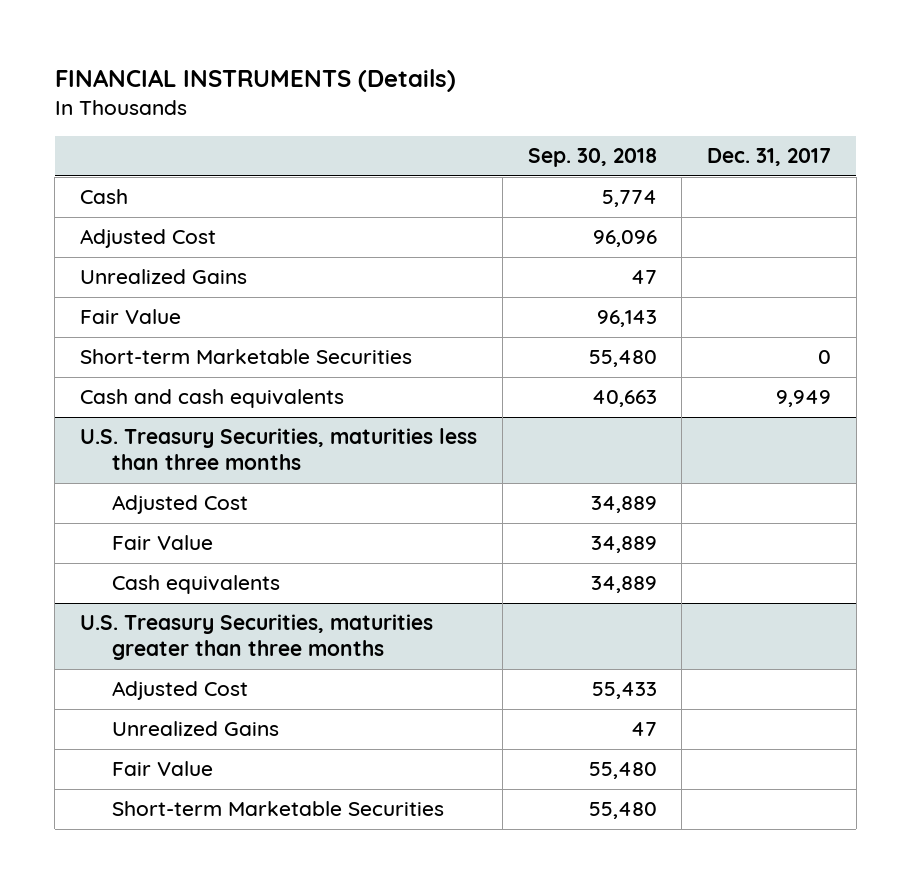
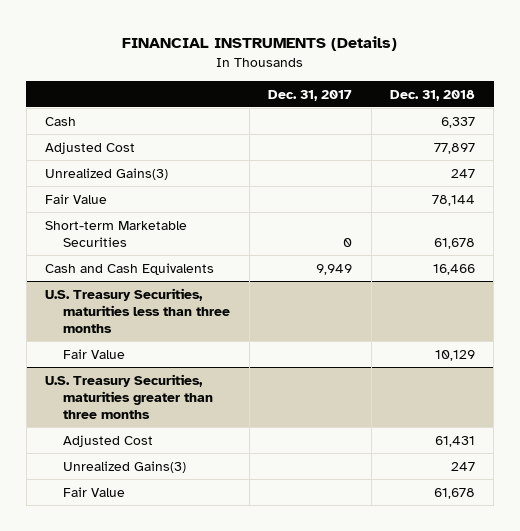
- | Sep. 30, 2018 | Dec. 31, 2017
+ | Dec. 31, 2017 | Dec. 31, 2018
- Unrealized Gains | 47 |
+ Unrealized Gains(3) | | 247
- Cash and cash equivalents | 40,663 | 9,949
+ Cash and Cash Equivalents | 9,949 | 16,466
@ U.S. Treasury Securities, maturities less than three months
- Adjusted Cost | 34,889 |
- Cash equivalents | 34,889 |
@ U.S. Treasury Securities, maturities greater than three months
- Unrealized Gains | 47 |
+ Unrealized Gains(3) | | 247
- Short-term Marketable Securities | 55,480 |

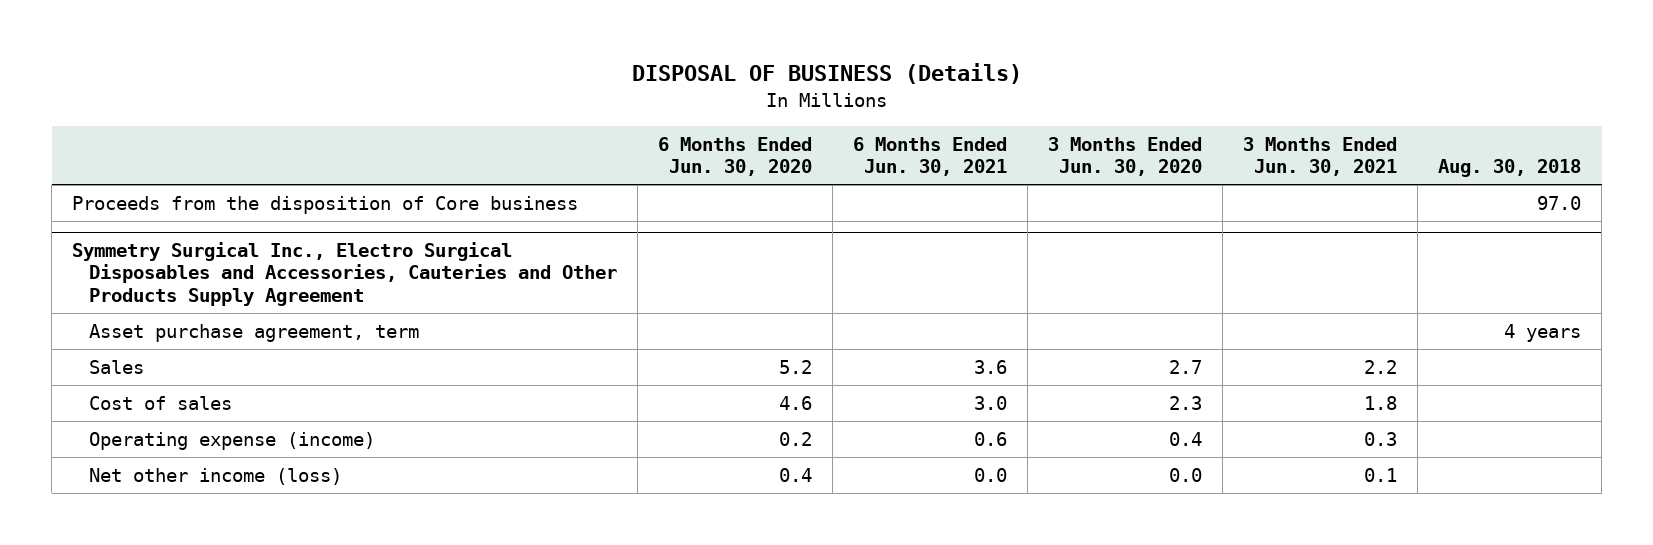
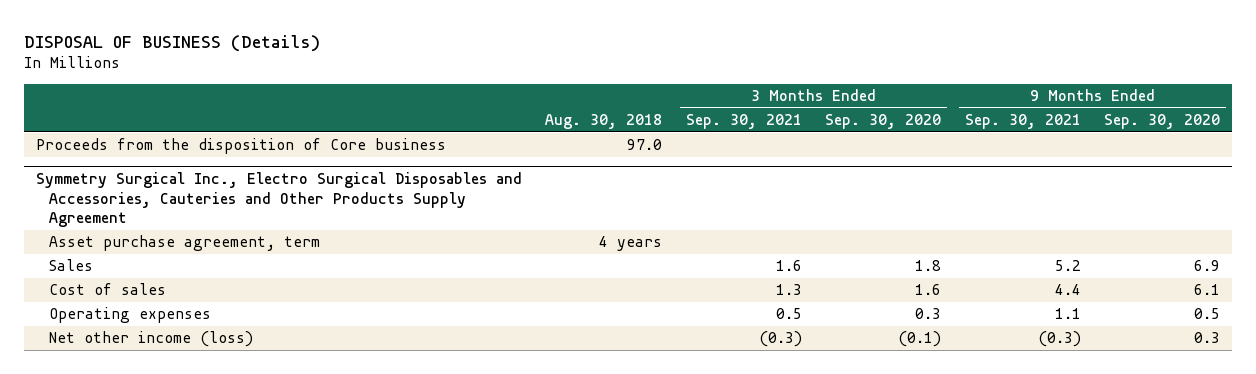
- | 6 Months Ended Jun. 30, 2020 | 6 Months Ended Jun. 30, 2021 | 3 Months Ended Jun. 30, 2020 | 3 Months Ended Jun. 30, 2021 | Aug. 30, 2018
+ | Aug. 30, 2018 | 3 Months Ended Sep. 30, 2021 | 3 Months Ended Sep. 30, 2020 | 9 Months Ended Sep. 30, 2021 | 9 Months Ended Sep. 30, 2020
@ Symmetry Surgical Inc., Electro Surgical Disposables and Accessories, Cauteries and Other Products Supply Agreement
- Operating expense (income) | 0.2 | 0.6 | 0.4 | 0.3 |
+ Operating expenses | | 0.5 | 0.3 | 1.1 | 0.5

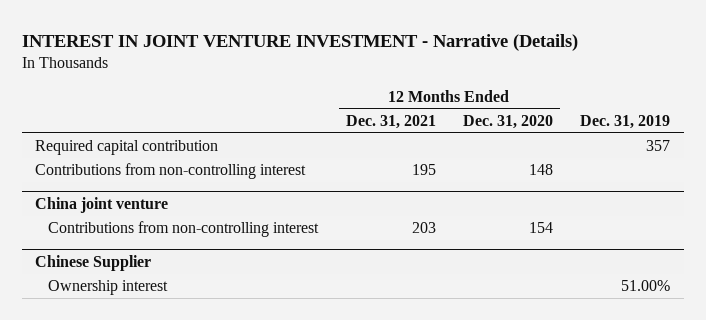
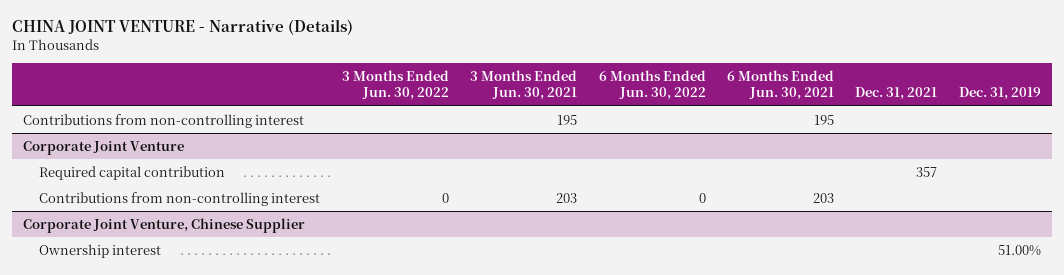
- INTEREST IN JOINT VENTURE INVESTMENT - Narrative (Details)
+ CHINA JOINT VENTURE - Narrative (Details)
- | 12 Months Ended Dec. 31, 2021 | 12 Months Ended Dec. 31, 2020 | Dec. 31, 2019
+ | 3 Months Ended Jun. 30, 2022 | 3 Months Ended Jun. 30, 2021 | 6 Months Ended Jun. 30, 2022 | 6 Months Ended Jun. 30, 2021 | Dec. 31, 2021 | Dec. 31, 2019
- Required capital contribution | | | 357
- China joint venture
+ Corporate Joint Venture
+ Required capital contribution | | | | | 357 |
- Chinese Supplier
+ Corporate Joint Venture, Chinese Supplier

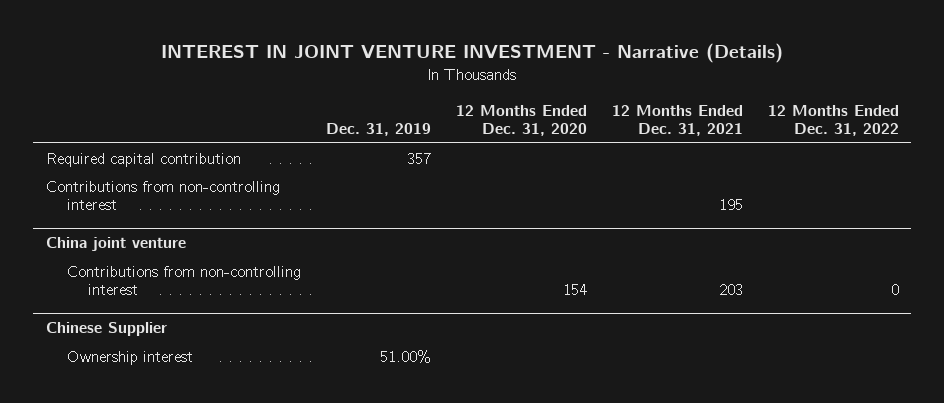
- CHINA JOINT VENTURE - Narrative (Details)
+ INTEREST IN JOINT VENTURE INVESTMENT - Narrative (Details)
- | 3 Months Ended Jun. 30, 2022 | 3 Months Ended Jun. 30, 2021 | 6 Months Ended Jun. 30, 2022 | 6 Months Ended Jun. 30, 2021 | Dec. 31, 2021 | Dec. 31, 2019
+ | Dec. 31, 2019 | 12 Months Ended Dec. 31, 2020 | 12 Months Ended Dec. 31, 2021 | 12 Months Ended Dec. 31, 2022
+ Required capital contribution | 357 | | |
- Corporate Joint Venture
- Required capital contribution | | | | | 357 |
+ China joint venture
- Corporate Joint Venture, Chinese Supplier
+ Chinese Supplier

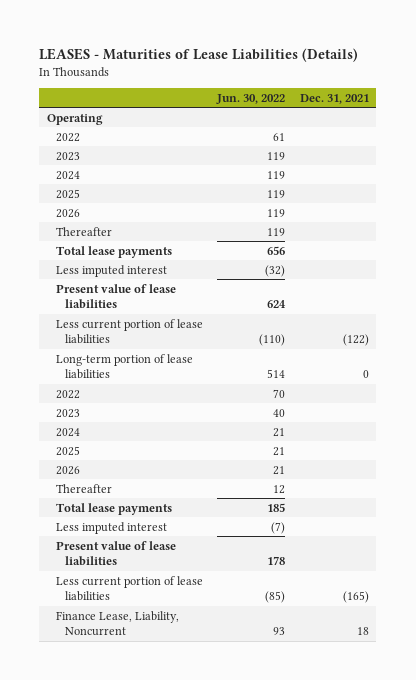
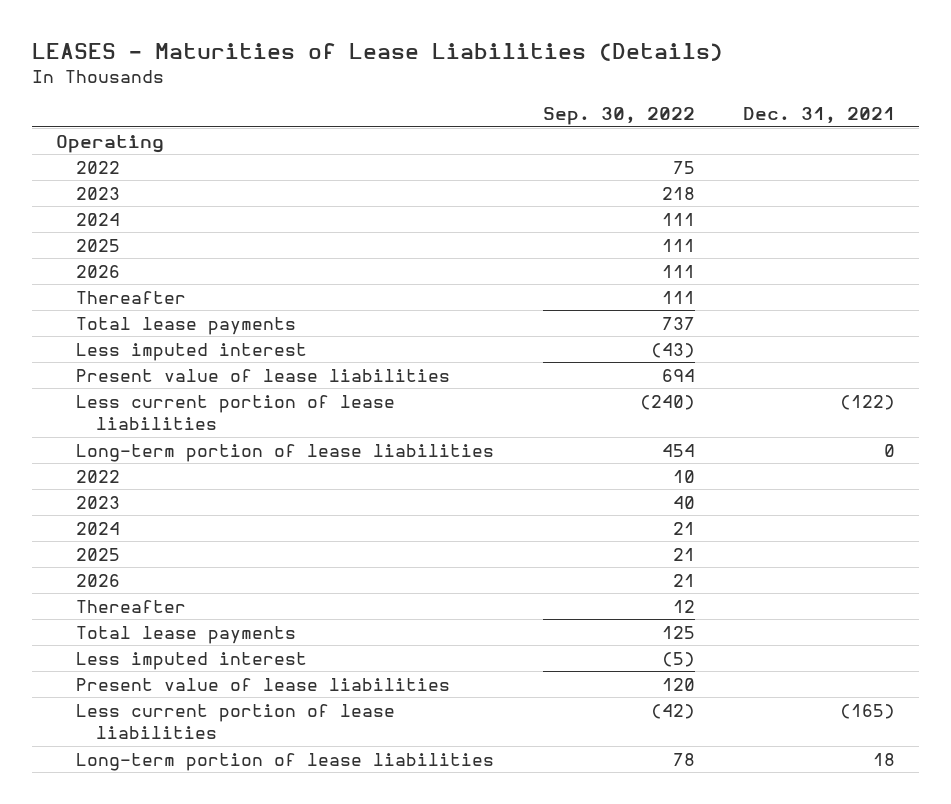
- | Jun. 30, 2022 | Dec. 31, 2021
+ | Sep. 30, 2022 | Dec. 31, 2021
- Finance Lease, Liability, Noncurrent | 93 | 18
+ Long-term portion of lease liabilities | 78 | 18

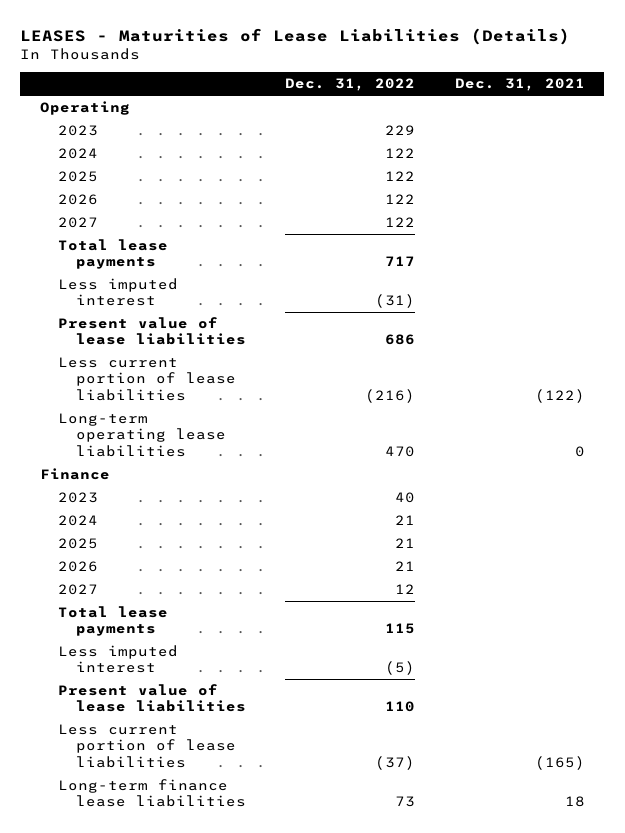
- | Sep. 30, 2022 | Dec. 31, 2021
+ | Dec. 31, 2022 | Dec. 31, 2021
- 2022 | 75 |
- Thereafter | 111 |
+ 2027 | 122 |
- Long-term portion of lease liabilities | 454 | 0
- 2022 | 10 |
+ Long-term operating lease liabilities | 470 | 0
+ Finance
- Thereafter | 12 |
+ 2027 | 12 |
- Long-term portion of lease liabilities | 78 | 18
+ Long-term finance lease liabilities | 73 | 18

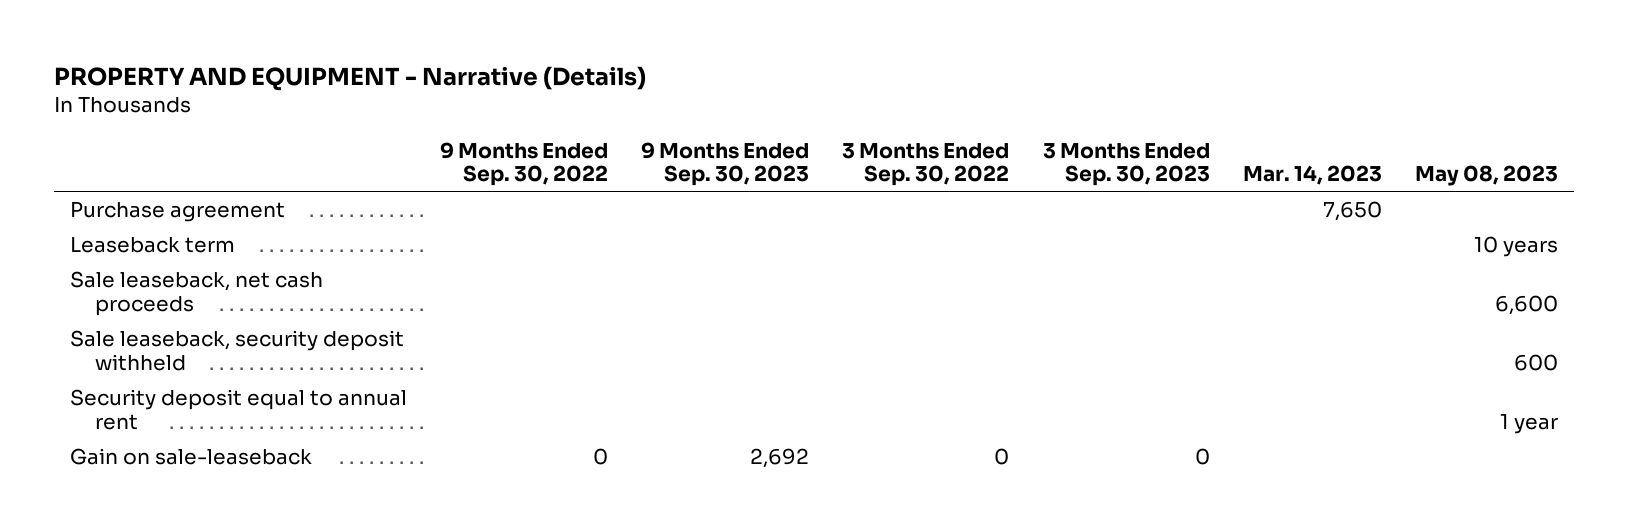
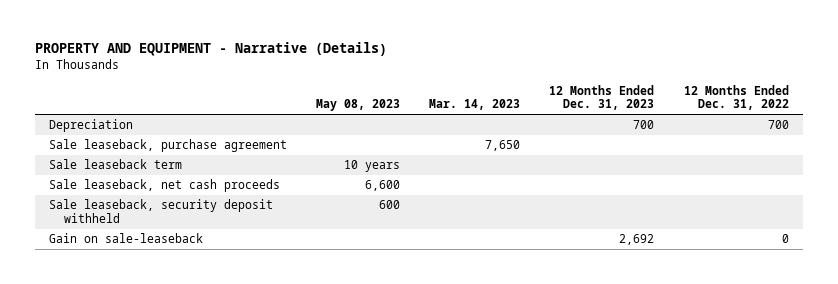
- | 9 Months Ended Sep. 30, 2022 | 9 Months Ended Sep. 30, 2023 | 3 Months Ended Sep. 30, 2022 | 3 Months Ended Sep. 30, 2023 | Mar. 14, 2023 | May 08, 2023
+ | May 08, 2023 | Mar. 14, 2023 | 12 Months Ended Dec. 31, 2023 | 12 Months Ended Dec. 31, 2022
- Purchase agreement | | | | | 7,650 |
- Leaseback term | | | | | | 10 years
+ Depreciation | | | 700 | 700
+ Sale leaseback, purchase agreement | | 7,650 | |
+ Sale leaseback term | 10 years | | |
- Security deposit equal to annual rent | | | | | | 1 year

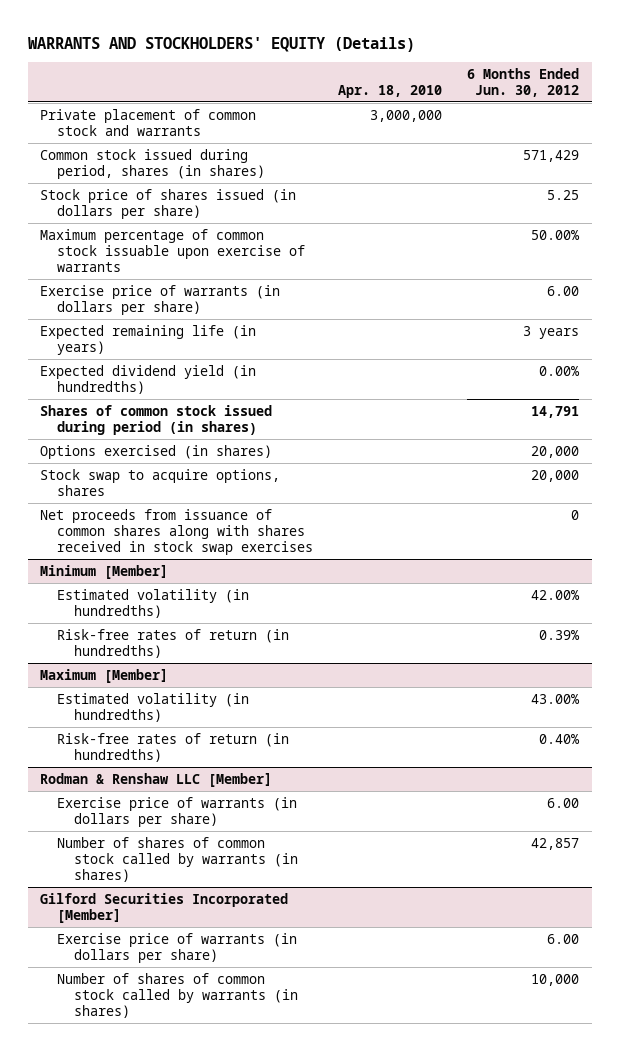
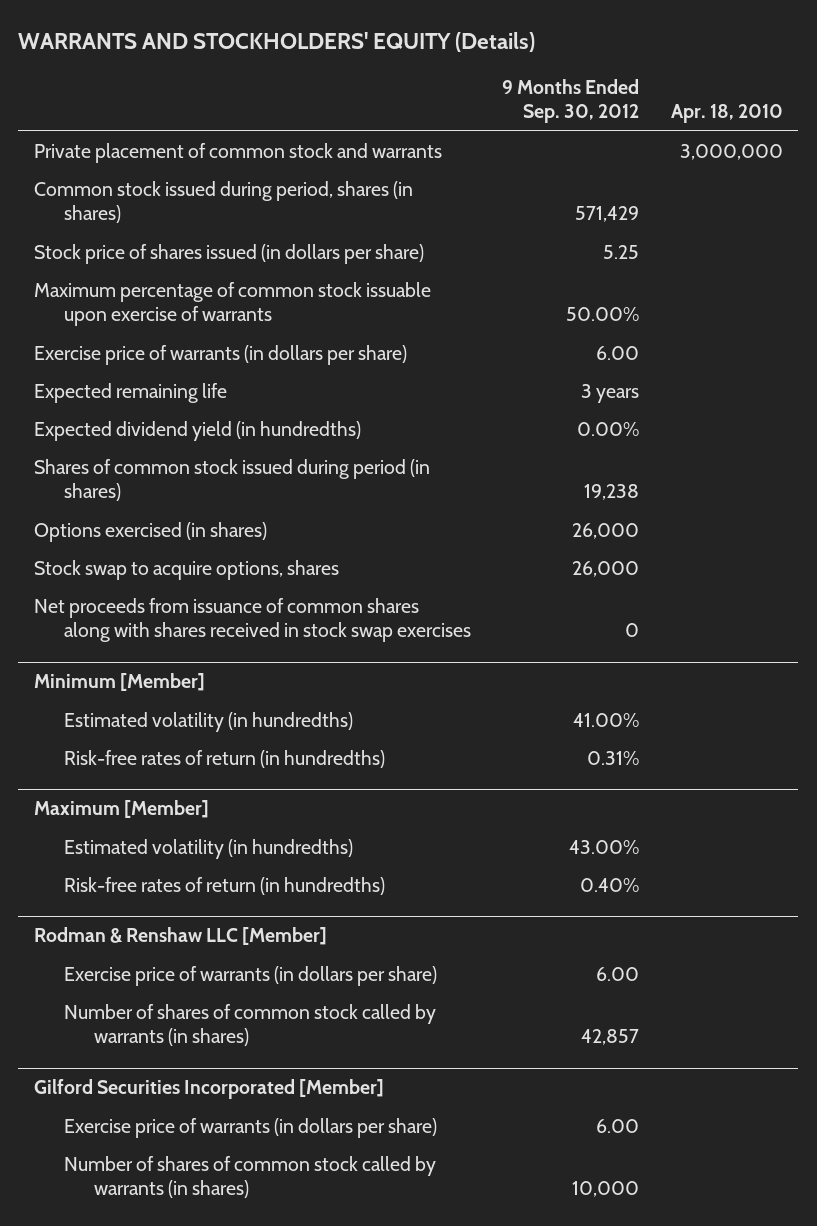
- | Apr. 18, 2010 | 6 Months Ended Jun. 30, 2012
+ | 9 Months Ended Sep. 30, 2012 | Apr. 18, 2010
- Expected remaining life (in years) | | 3 years
+ Expected remaining life | 3 years |

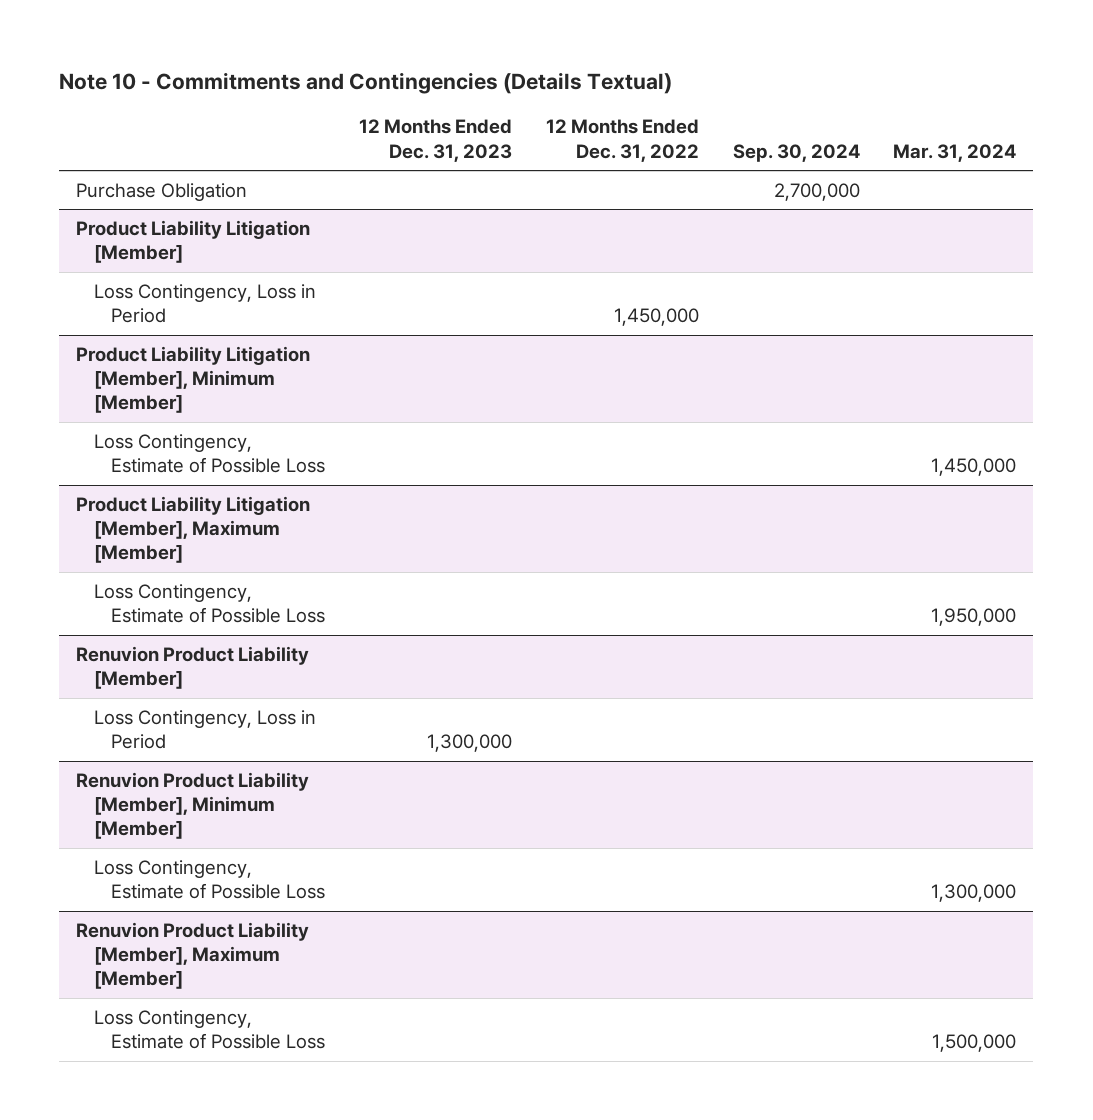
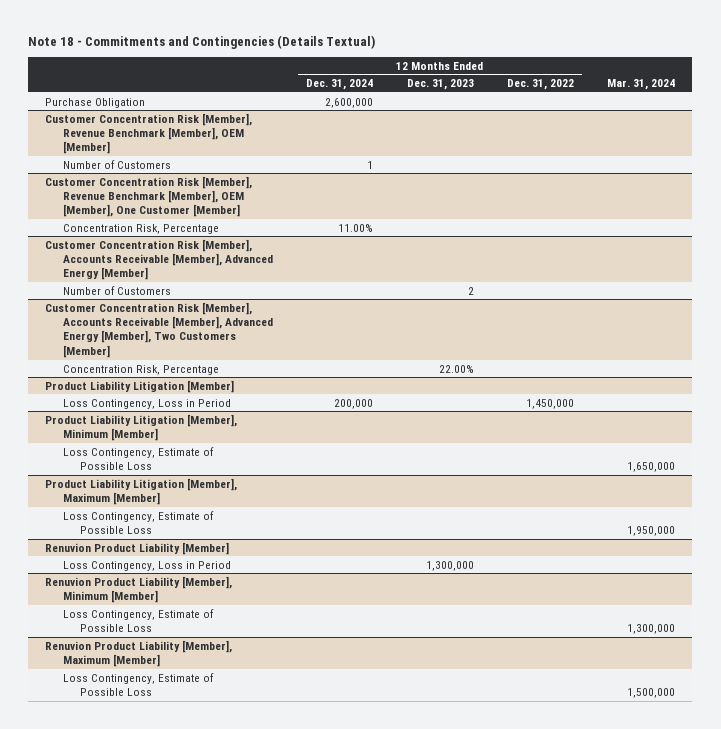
- Note 10 - Commitments and Contingencies (Details Textual)
+ Note 18 - Commitments and Contingencies (Details Textual)
- | 12 Months Ended Dec. 31, 2023 | 12 Months Ended Dec. 31, 2022 | Sep. 30, 2024 | Mar. 31, 2024
+ | 12 Months Ended Dec. 31, 2024 | 12 Months Ended Dec. 31, 2023 | 12 Months Ended Dec. 31, 2022 | Mar. 31, 2024
+ Customer Concentration Risk [Member], Revenue Benchmark [Member], OEM [Member]
+ Number of Customers | 1 | | |
+ Customer Concentration Risk [Member], Revenue Benchmark [Member], OEM [Member], One Customer [Member]
+ Concentration Risk, Percentage | 11.00% | | |
+ Customer Concentration Risk [Member], Accounts Receivable [Member], Advanced Energy [Member]
+ Number of Customers | | 2 | |
+ Customer Concentration Risk [Member], Accounts Receivable [Member], Advanced Energy [Member], Two Customers [Member]
+ Concentration Risk, Percentage | | 22.00% | |
@ Product Liability Litigation [Member], Minimum [Member]
- Loss Contingency, Estimate of Possible Loss | | | | 1,450,000
+ Loss Contingency, Estimate of Possible Loss | | | | 1,650,000

